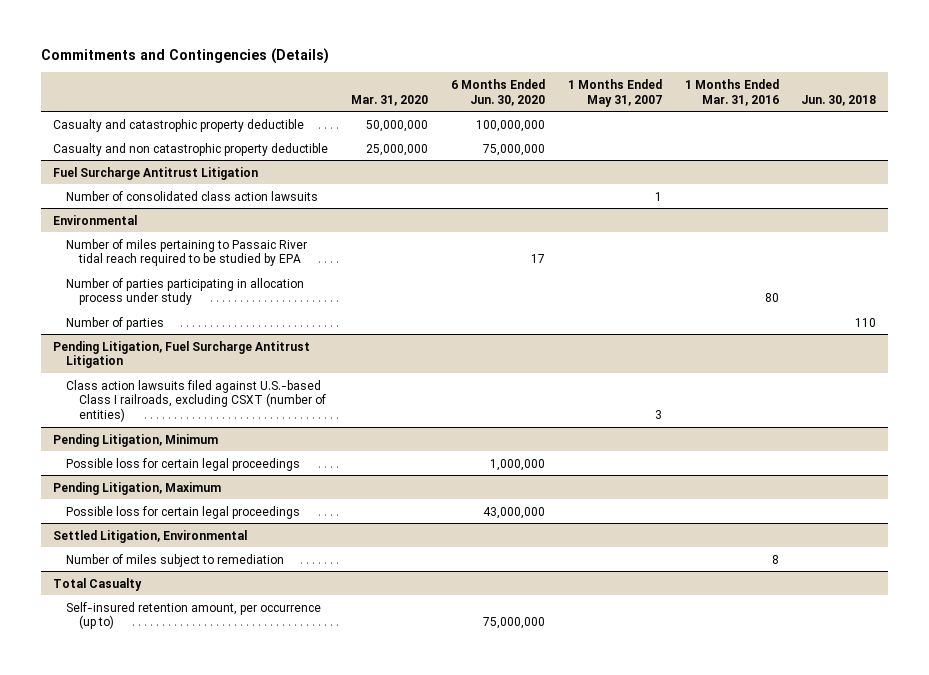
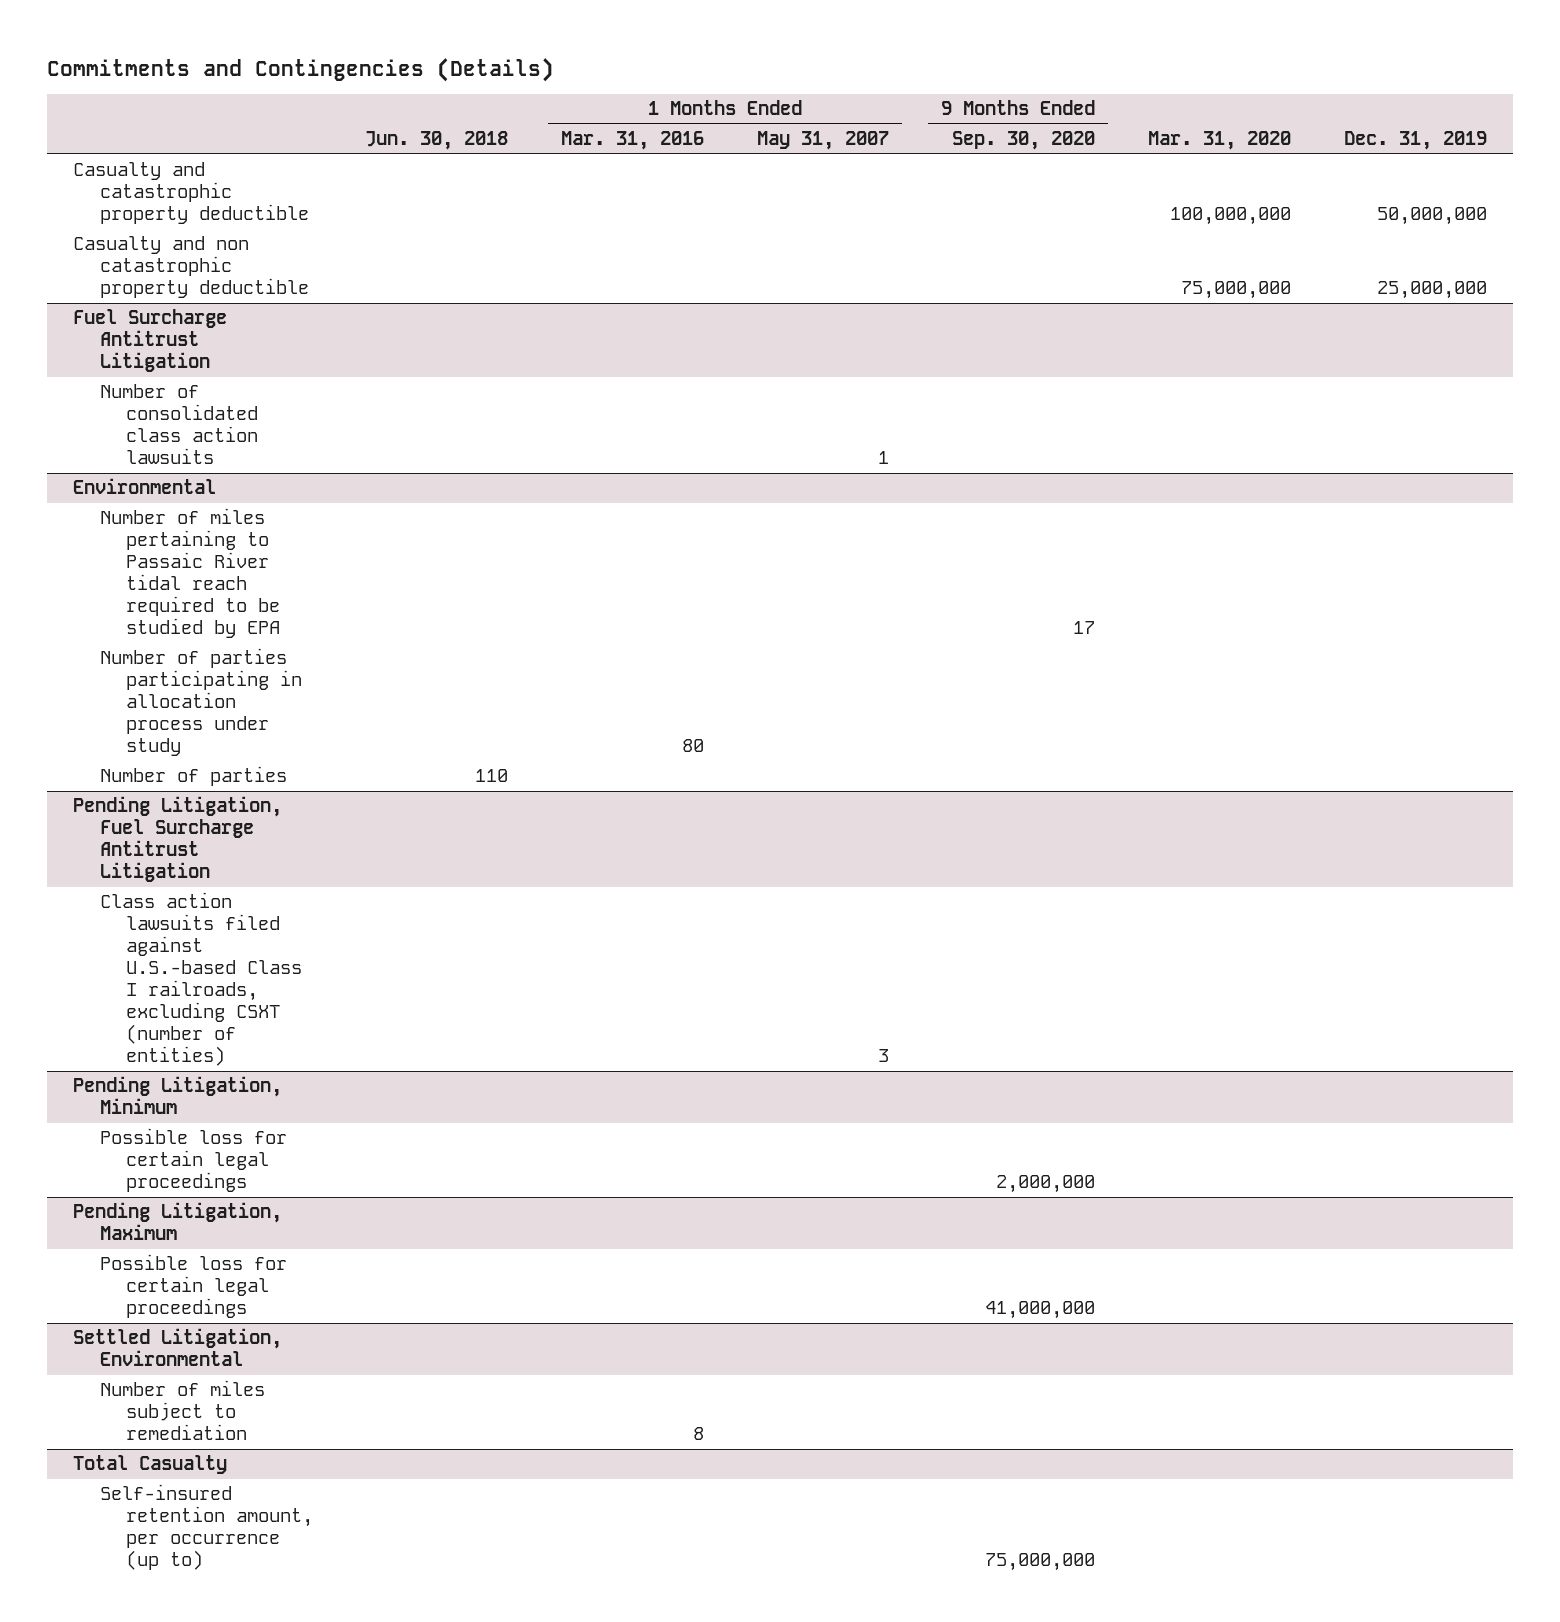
- | Mar. 31, 2020 | 6 Months Ended Jun. 30, 2020 | 1 Months Ended May 31, 2007 | 1 Months Ended Mar. 31, 2016 | Jun. 30, 2018
+ | Jun. 30, 2018 | 1 Months Ended Mar. 31, 2016 | 1 Months Ended May 31, 2007 | 9 Months Ended Sep. 30, 2020 | Mar. 31, 2020 | Dec. 31, 2019
- Casualty and catastrophic property deductible | 50,000,000 | 100,000,000 | | |
- Casualty and non catastrophic property deductible | 25,000,000 | 75,000,000 | | |
+ Casualty and catastrophic property deductible | | | | | 100,000,000 | 50,000,000
+ Casualty and non catastrophic property deductible | | | | | 75,000,000 | 25,000,000

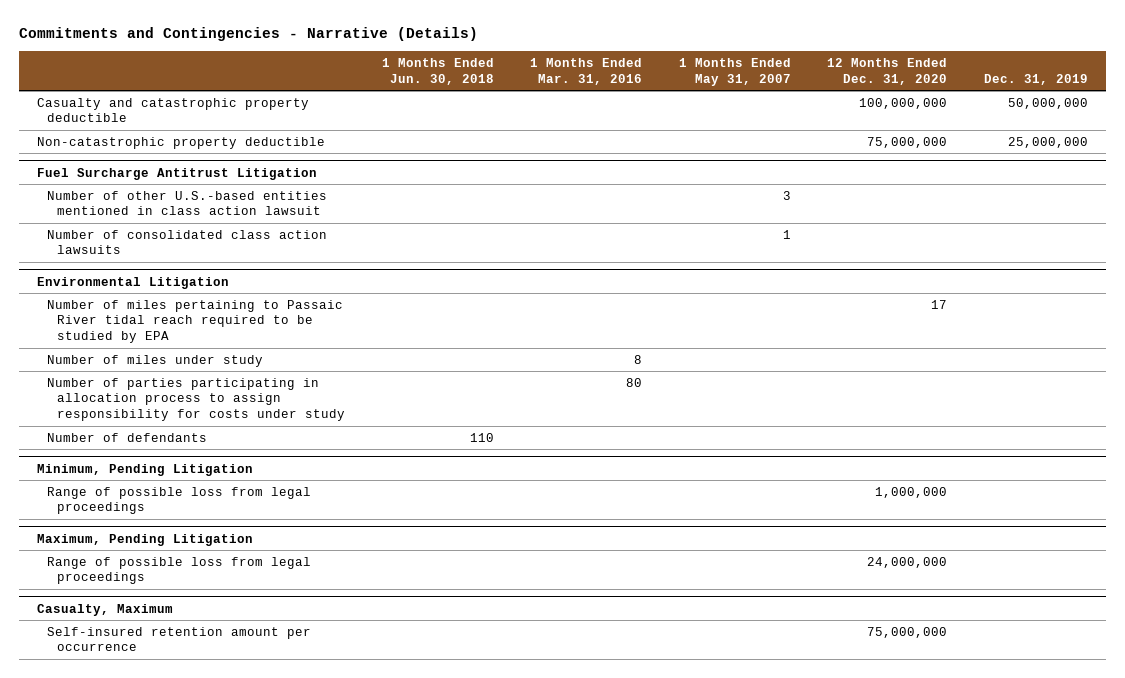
- Commitments and Contingencies (Details)
+ Commitments and Contingencies - Narrative (Details)
- | Jun. 30, 2018 | 1 Months Ended Mar. 31, 2016 | 1 Months Ended May 31, 2007 | 9 Months Ended Sep. 30, 2020 | Mar. 31, 2020 | Dec. 31, 2019
+ | 1 Months Ended Jun. 30, 2018 | 1 Months Ended Mar. 31, 2016 | 1 Months Ended May 31, 2007 | 12 Months Ended Dec. 31, 2020 | Dec. 31, 2019
- Casualty and non catastrophic property deductible | | | | | 75,000,000 | 25,000,000
+ Non-catastrophic property deductible | | | | 75,000,000 | 25,000,000
@ Fuel Surcharge Antitrust Litigation
+ Number of other U.S.-based entities mentioned in class action lawsuit | | | 3 | |
- Environmental
+ Environmental Litigation
- Number of parties participating in allocation process under study | | 80 | | | |
- Number of parties | 110 | | | | |
- Pending Litigation, Fuel Surcharge Antitrust Litigation
- Class action lawsuits filed against U.S.-based Class I railroads, excluding CSXT (number of entities) | | | 3 | | |
- Pending Litigation, Minimum
- Possible loss for certain legal proceedings | | | | 2,000,000 | |
- Pending Litigation, Maximum
- Possible loss for certain legal proceedings | | | | 41,000,000 | |
- Settled Litigation, Environmental
- Number of miles subject to remediation | | 8 | | | |
- Total Casualty
- Self-insured retention amount, per occurrence (up to) | | | | 75,000,000 | |
+ Number of miles under study | | 8 | | |
+ Number of parties participating in allocation process to assign responsibility for costs under study | | 80 | | |
+ Number of defendants | 110 | | | |
+ Minimum, Pending Litigation
+ Range of possible loss from legal proceedings | | | | 1,000,000 |
+ Maximum, Pending Litigation
+ Range of possible loss from legal proceedings | | | | 24,000,000 |
+ Casualty, Maximum
+ Self-insured retention amount per occurrence | | | | 75,000,000 |

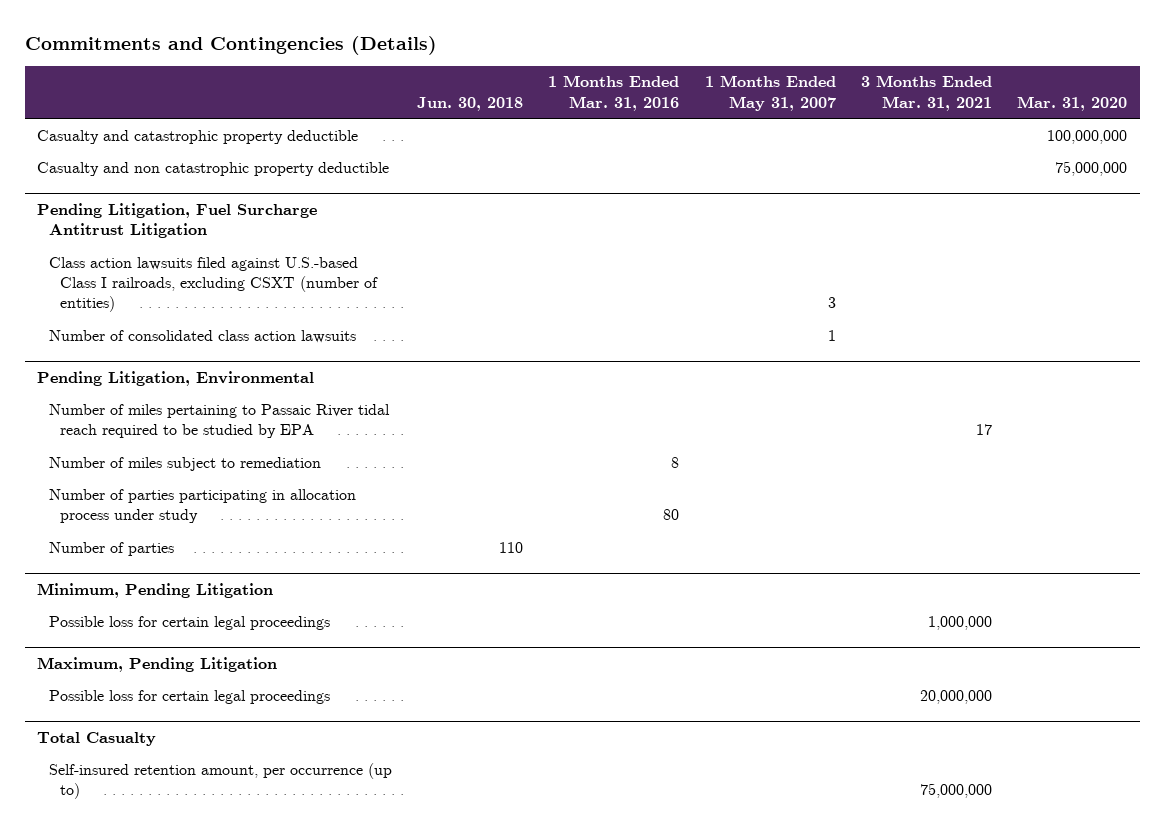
- Commitments and Contingencies - Narrative (Details)
+ Commitments and Contingencies (Details)
- | 1 Months Ended Jun. 30, 2018 | 1 Months Ended Mar. 31, 2016 | 1 Months Ended May 31, 2007 | 12 Months Ended Dec. 31, 2020 | Dec. 31, 2019
+ | Jun. 30, 2018 | 1 Months Ended Mar. 31, 2016 | 1 Months Ended May 31, 2007 | 3 Months Ended Mar. 31, 2021 | Mar. 31, 2020
- Non-catastrophic property deductible | | | | 75,000,000 | 25,000,000
- Fuel Surcharge Antitrust Litigation
- Number of other U.S.-based entities mentioned in class action lawsuit | | | 3 | |
+ Casualty and non catastrophic property deductible | | | | | 75,000,000
+ Pending Litigation, Fuel Surcharge Antitrust Litigation
+ Class action lawsuits filed against U.S.-based Class I railroads, excluding CSXT (number of entities) | | | 3 | |
- Environmental Litigation
+ Pending Litigation, Environmental
- Number of miles under study | | 8 | | |
- Number of parties participating in allocation process to assign responsibility for costs under study | | 80 | | |
- Number of defendants | 110 | | | |
+ Number of miles subject to remediation | | 8 | | |
+ Number of parties participating in allocation process under study | | 80 | | |
+ Number of parties | 110 | | | |
@ Minimum, Pending Litigation
- Range of possible loss from legal proceedings | | | | 1,000,000 |
+ Possible loss for certain legal proceedings | | | | 1,000,000 |
@ Maximum, Pending Litigation
- Range of possible loss from legal proceedings | | | | 24,000,000 |
- Casualty, Maximum
- Self-insured retention amount per occurrence | | | | 75,000,000 |
@ Maximum, Pending Litigation
+ Possible loss for certain legal proceedings | | | | 20,000,000 |
+ Total Casualty
+ Self-insured retention amount, per occurrence (up to) | | | | 75,000,000 |

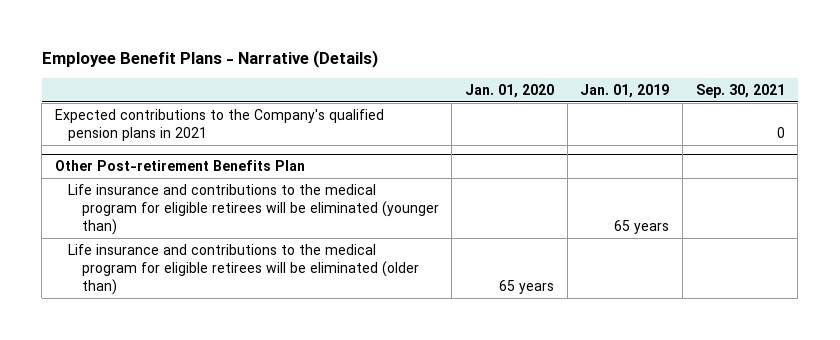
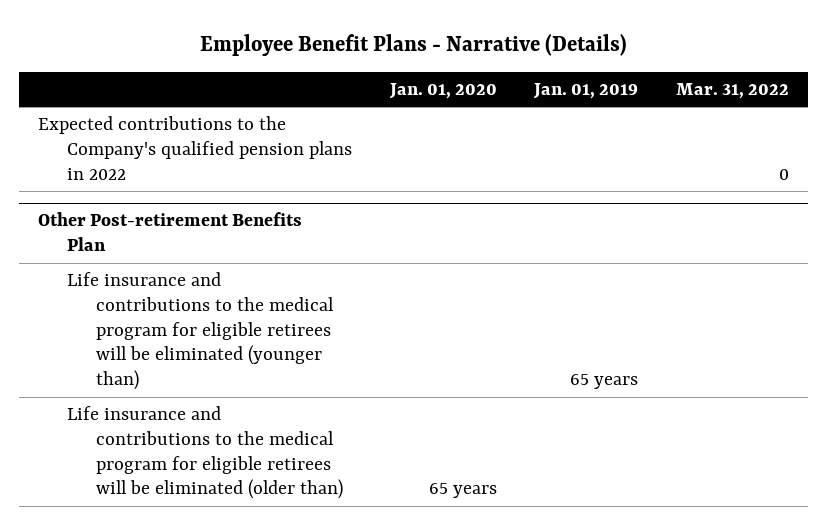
- | Jan. 01, 2020 | Jan. 01, 2019 | Sep. 30, 2021
+ | Jan. 01, 2020 | Jan. 01, 2019 | Mar. 31, 2022
- Expected contributions to the Company's qualified pension plans in 2021 | | | 0
+ Expected contributions to the Company's qualified pension plans in 2022 | | | 0

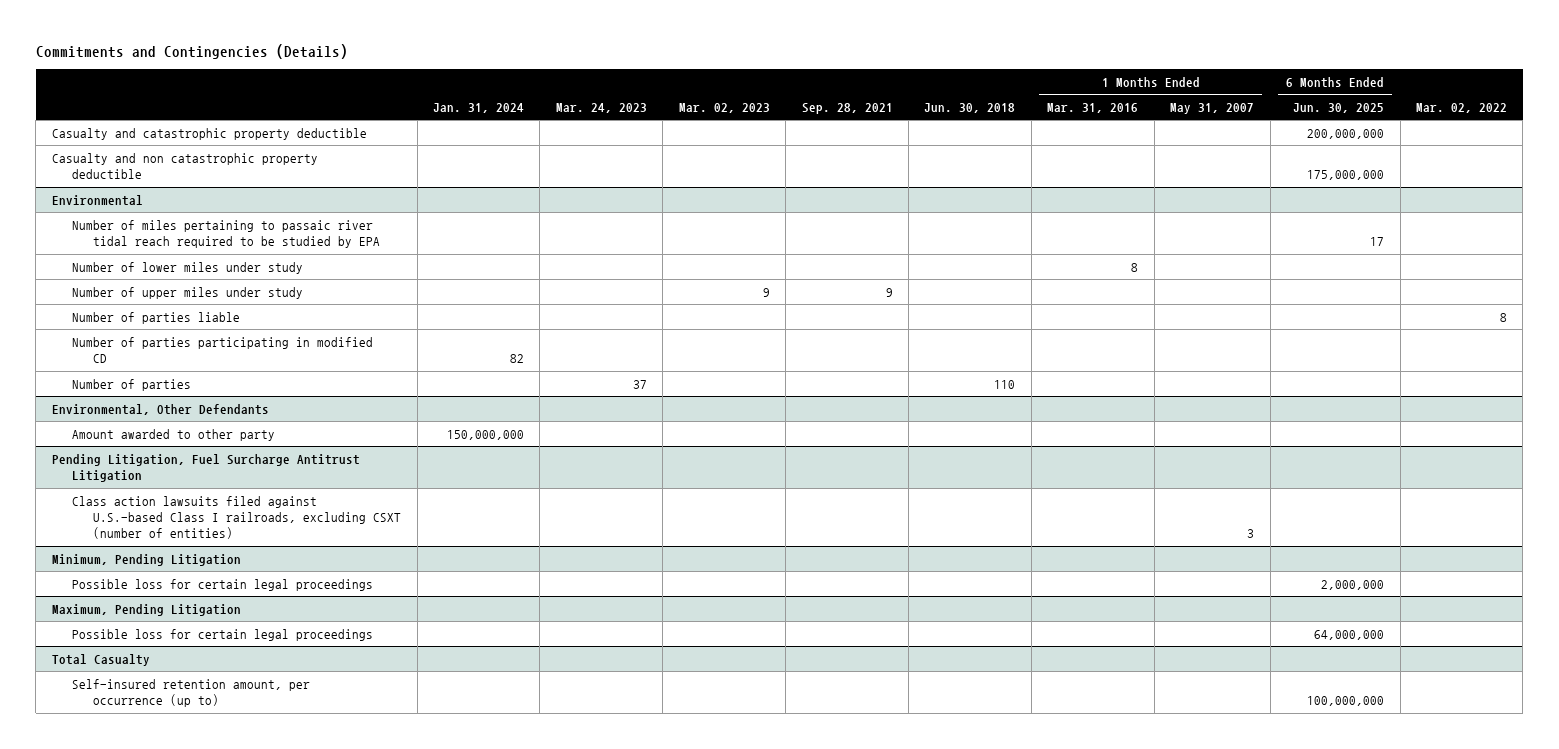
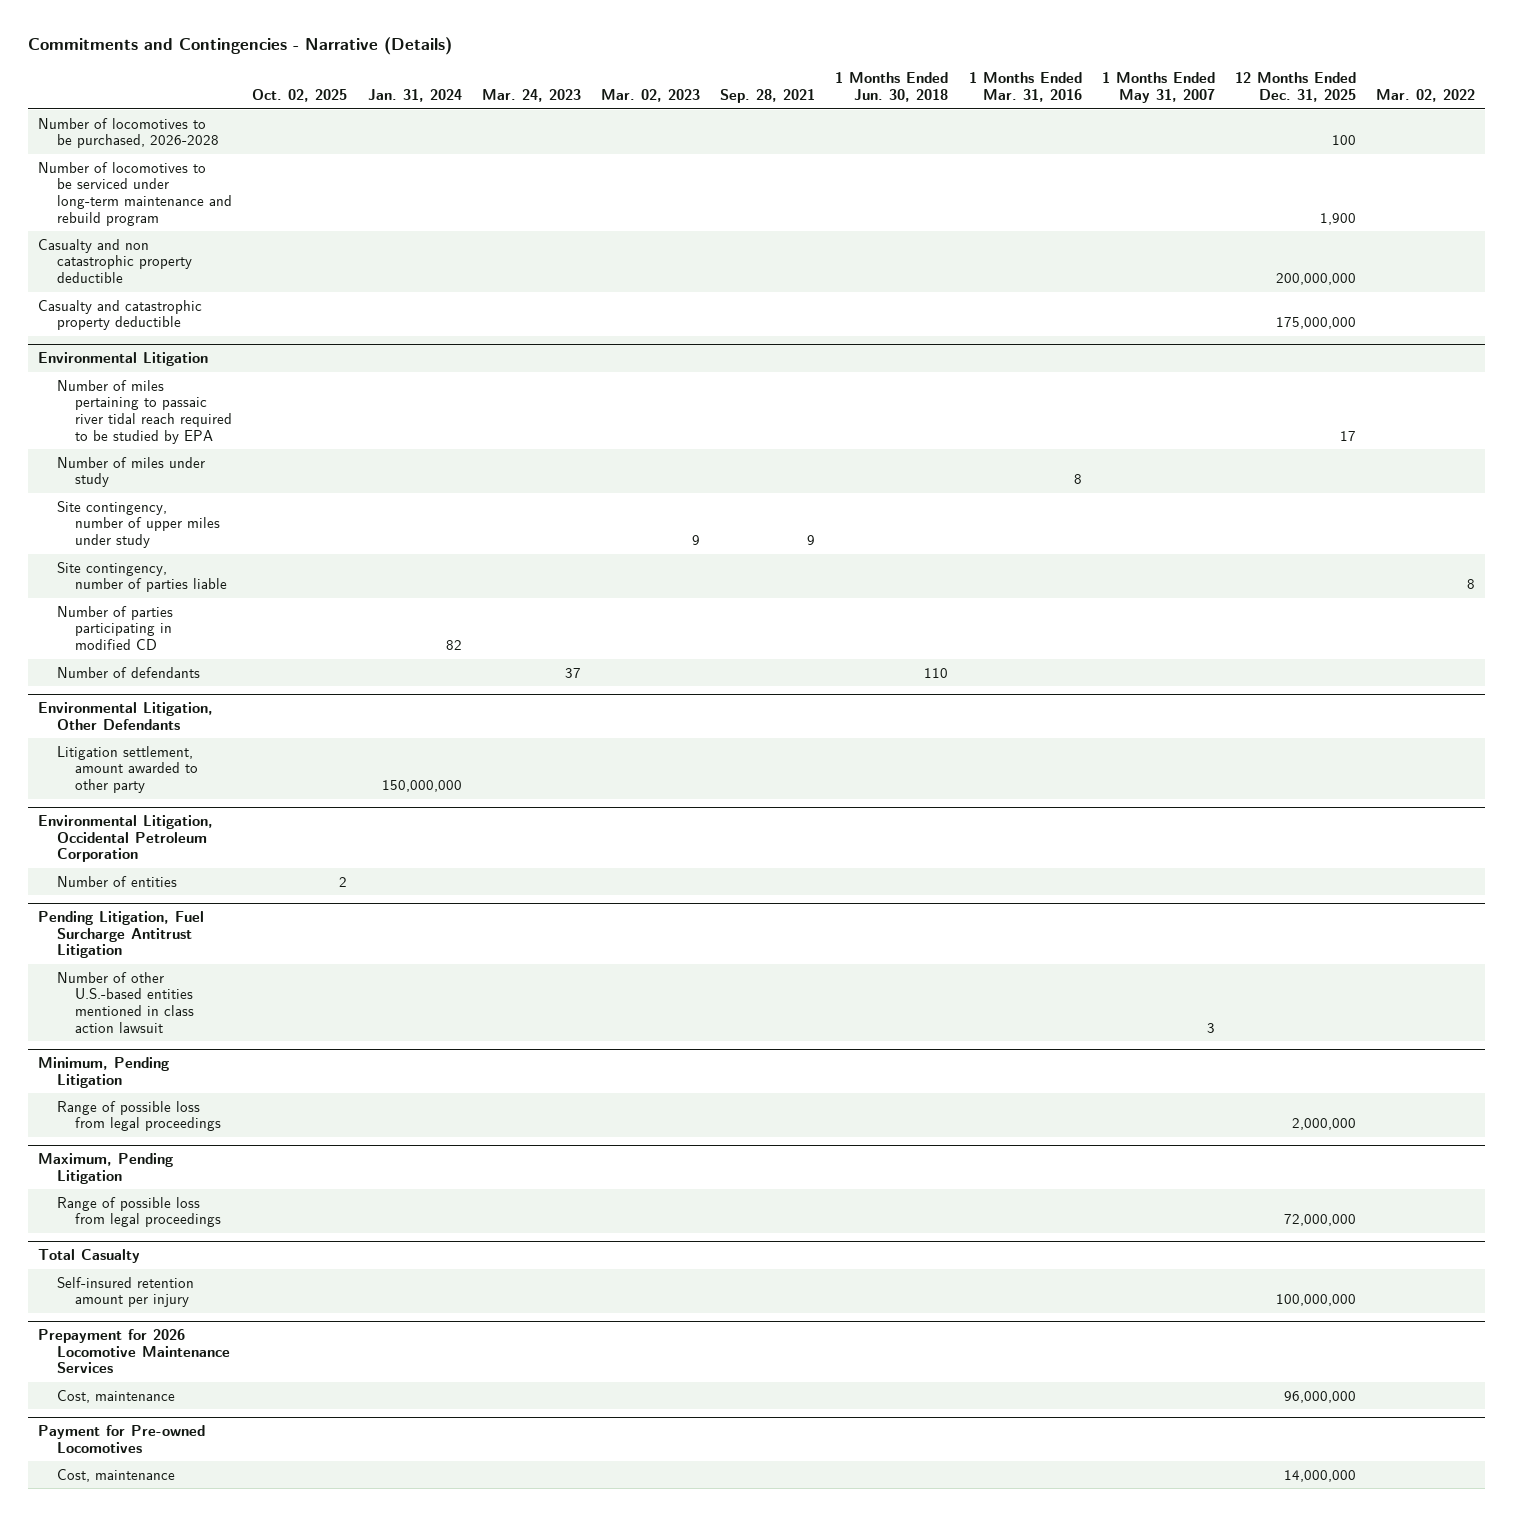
- Commitments and Contingencies (Details)
+ Commitments and Contingencies - Narrative (Details)
- | Jan. 31, 2024 | Mar. 24, 2023 | Mar. 02, 2023 | Sep. 28, 2021 | Jun. 30, 2018 | 1 Months Ended Mar. 31, 2016 | 1 Months Ended May 31, 2007 | 6 Months Ended Jun. 30, 2025 | Mar. 02, 2022
+ | Oct. 02, 2025 | Jan. 31, 2024 | Mar. 24, 2023 | Mar. 02, 2023 | Sep. 28, 2021 | 1 Months Ended Jun. 30, 2018 | 1 Months Ended Mar. 31, 2016 | 1 Months Ended May 31, 2007 | 12 Months Ended Dec. 31, 2025 | Mar. 02, 2022
+ Number of locomotives to be purchased, 2026-2028 | | | | | | | | | 100 |
+ Number of locomotives to be serviced under long-term maintenance and rebuild program | | | | | | | | | 1,900 |
- Environmental
moved down: Casualty and catastrophic property deductible | | | | | | | | | 175,000,000 |
+ Environmental Litigation
- Number of lower miles under study | | | | | | 8 | | |
- Number of upper miles under study | | | 9 | 9 | | | | |
- Number of parties liable | | | | | | | | | 8
+ Number of miles under study | | | | | | | 8 | | |
+ Site contingency, number of upper miles under study | | | | 9 | 9 | | | | |
+ Site contingency, number of parties liable | | | | | | | | | | 8
- Number of parties | | 37 | | | 110 | | | |
- Environmental, Other Defendants
- Amount awarded to other party | 150,000,000 | | | | | | | |
+ Number of defendants | | | 37 | | | 110 | | | |
+ Environmental Litigation, Other Defendants
+ Litigation settlement, amount awarded to other party | | 150,000,000 | | | | | | | |
+ Environmental Litigation, Occidental Petroleum Corporation
+ Number of entities | 2 | | | | | | | | |
@ Pending Litigation, Fuel Surcharge Antitrust Litigation
- Class action lawsuits filed against U.S.-based Class I railroads, excluding CSXT (number of entities) | | | | | | | 3 | |
+ Number of other U.S.-based entities mentioned in class action lawsuit | | | | | | | | 3 | |
@ Minimum, Pending Litigation
- Possible loss for certain legal proceedings | | | | | | | | 2,000,000 |
+ Range of possible loss from legal proceedings | | | | | | | | | 2,000,000 |
@ Maximum, Pending Litigation
- Possible loss for certain legal proceedings | | | | | | | | 64,000,000 |
+ Range of possible loss from legal proceedings | | | | | | | | | 72,000,000 |
@ Total Casualty
- Self-insured retention amount, per occurrence (up to) | | | | | | | | 100,000,000 |
+ Self-insured retention amount per injury | | | | | | | | | 100,000,000 |
+ Prepayment for 2026 Locomotive Maintenance Services
+ Cost, maintenance | | | | | | | | | 96,000,000 |
+ Payment for Pre-owned Locomotives
+ Cost, maintenance | | | | | | | | | 14,000,000 |

